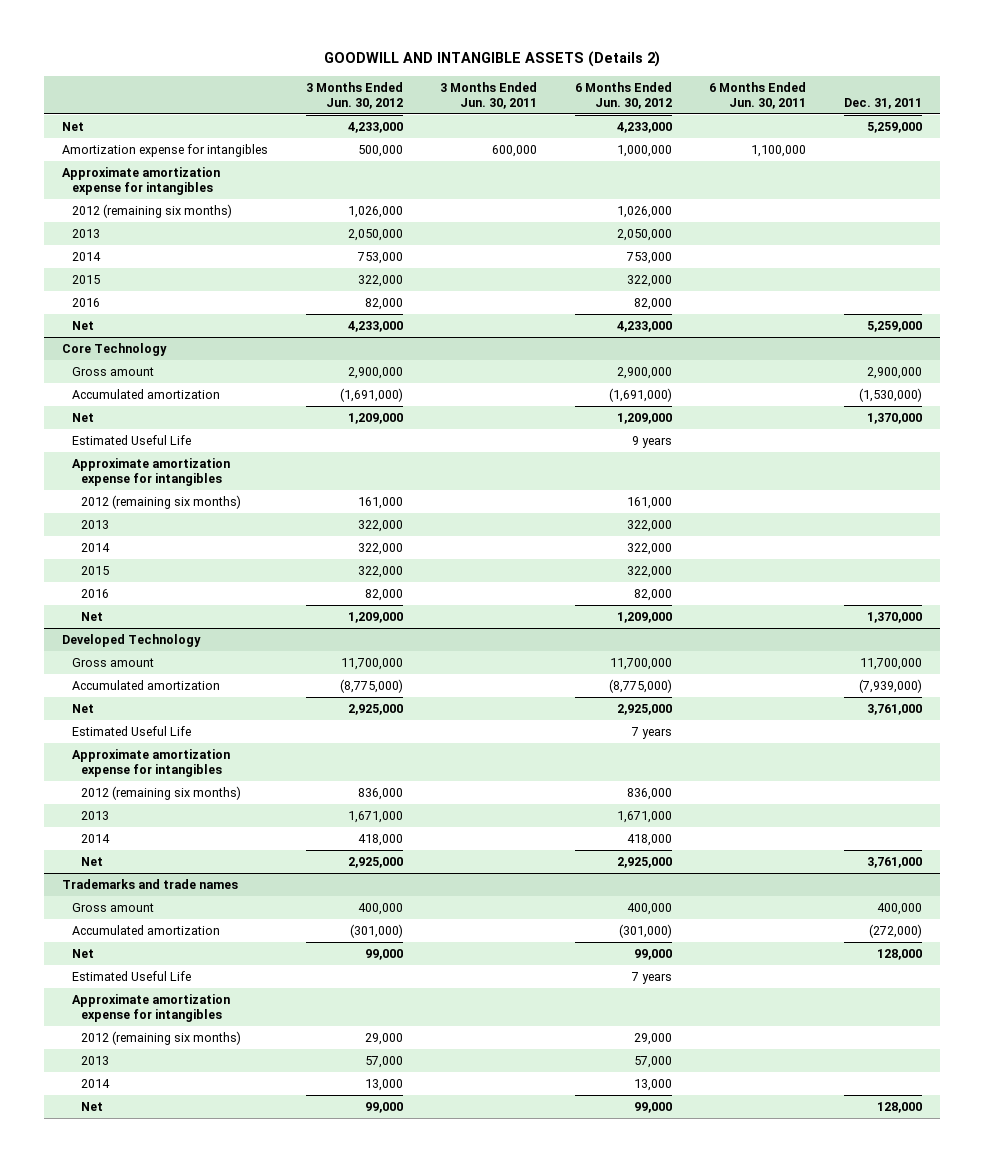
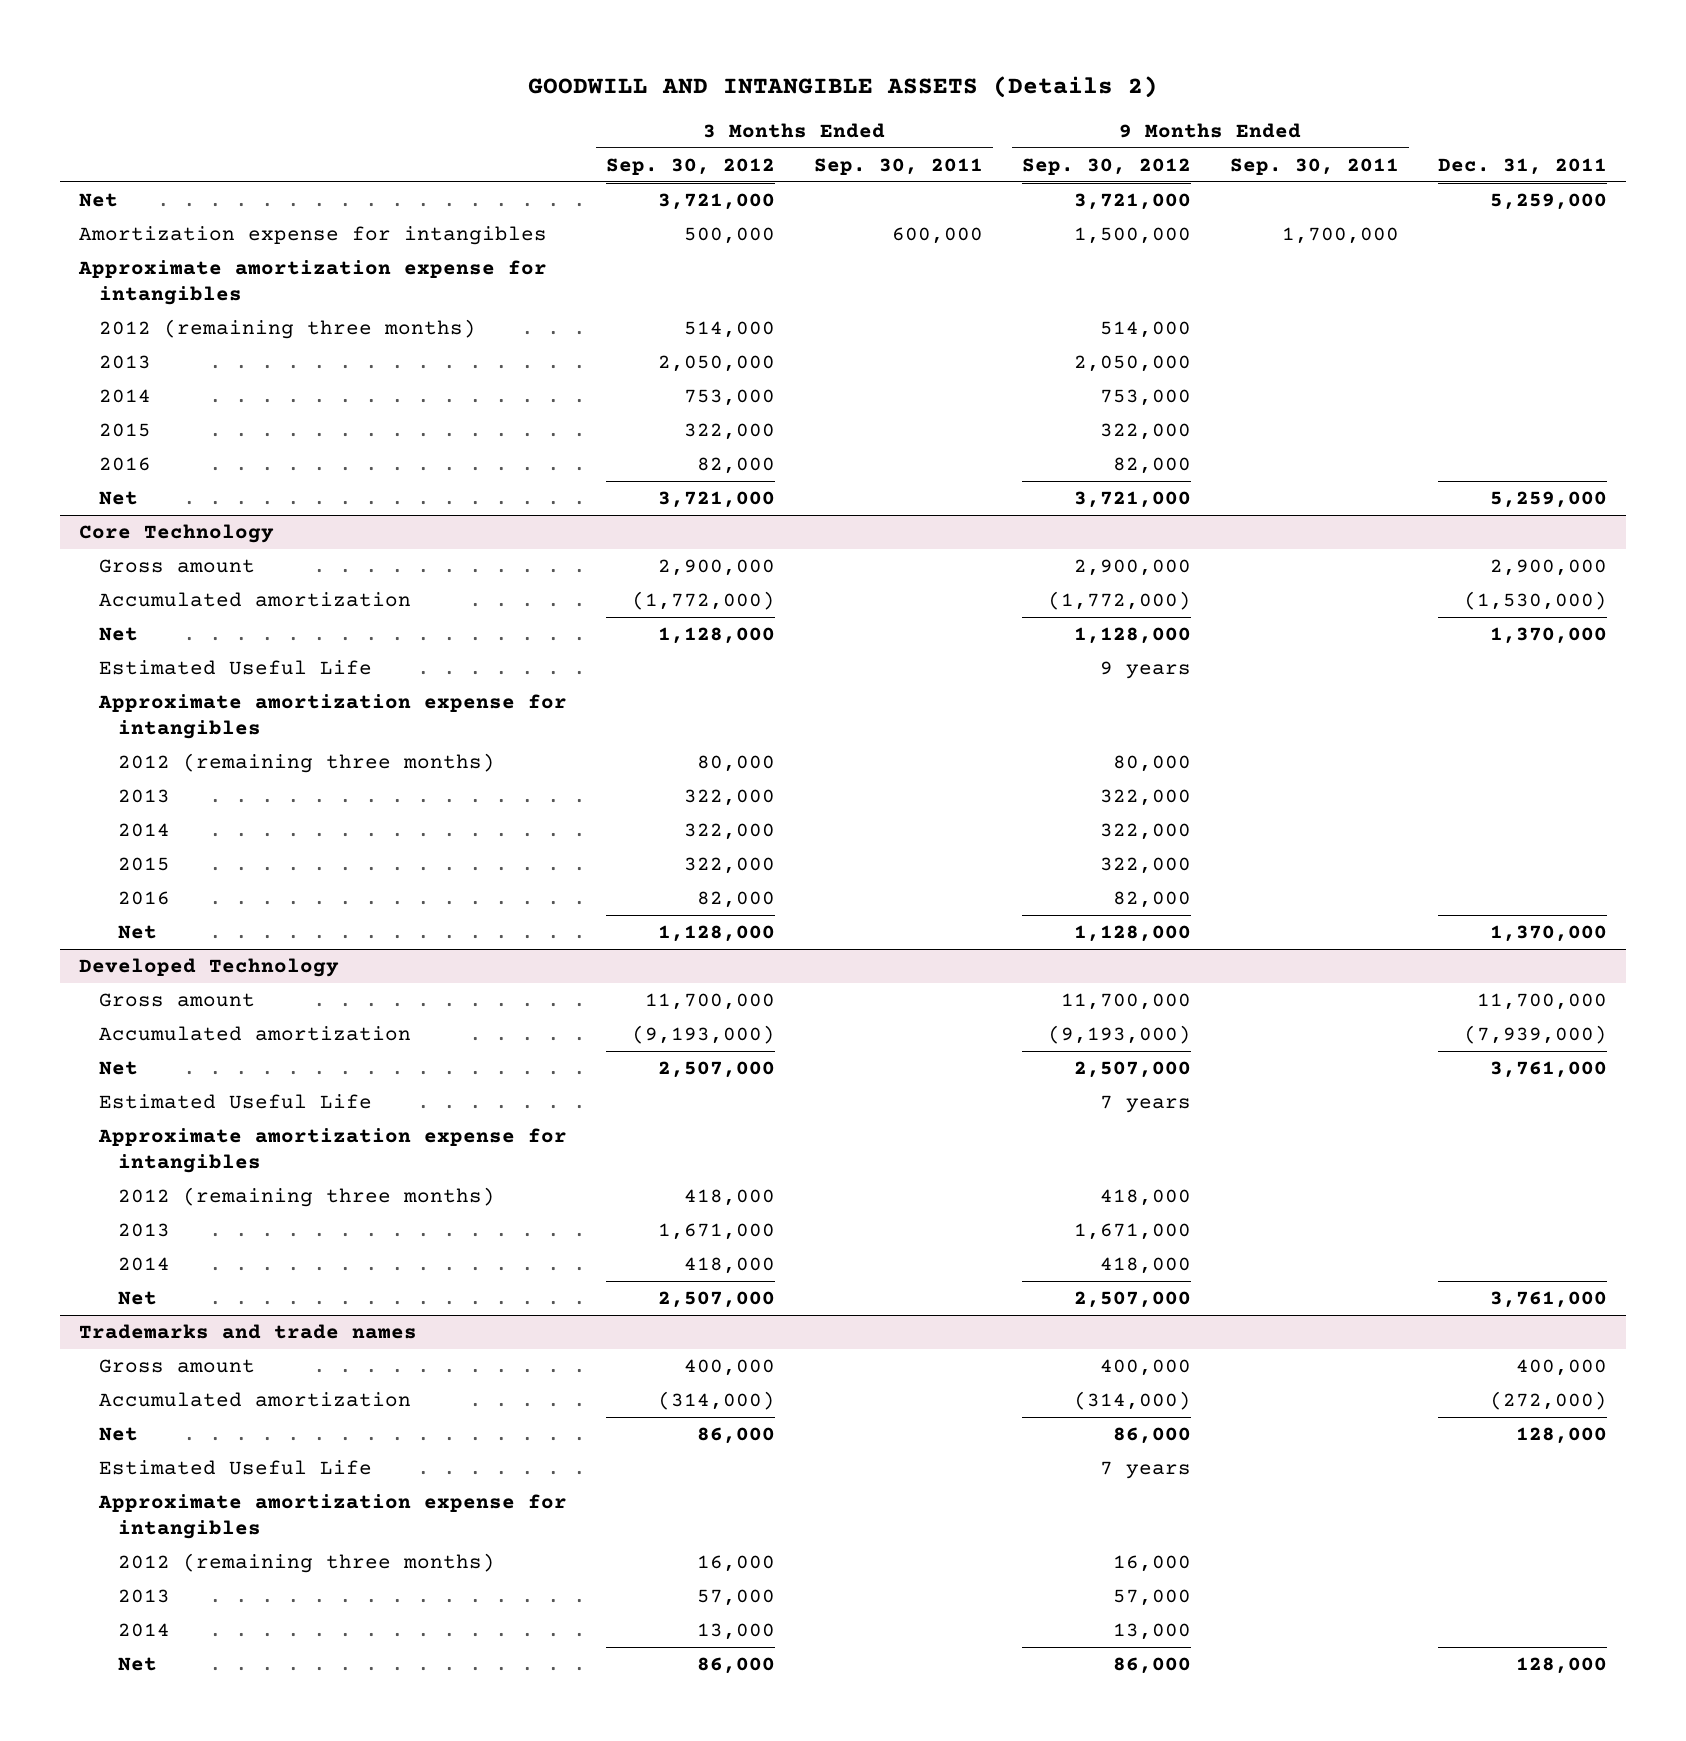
- | 3 Months Ended Jun. 30, 2012 | 3 Months Ended Jun. 30, 2011 | 6 Months Ended Jun. 30, 2012 | 6 Months Ended Jun. 30, 2011 | Dec. 31, 2011
+ | 3 Months Ended Sep. 30, 2012 | 3 Months Ended Sep. 30, 2011 | 9 Months Ended Sep. 30, 2012 | 9 Months Ended Sep. 30, 2011 | Dec. 31, 2011
- 2012 (remaining six months) | 1,026,000 | | 1,026,000 | |
+ 2012 (remaining three months) | 514,000 | | 514,000 | |
@ Core Technology
- 2012 (remaining six months) | 161,000 | | 161,000 | |
+ 2012 (remaining three months) | 80,000 | | 80,000 | |
@ Developed Technology
- 2012 (remaining six months) | 836,000 | | 836,000 | |
+ 2012 (remaining three months) | 418,000 | | 418,000 | |
@ Trademarks and trade names
- 2012 (remaining six months) | 29,000 | | 29,000 | |
+ 2012 (remaining three months) | 16,000 | | 16,000 | |

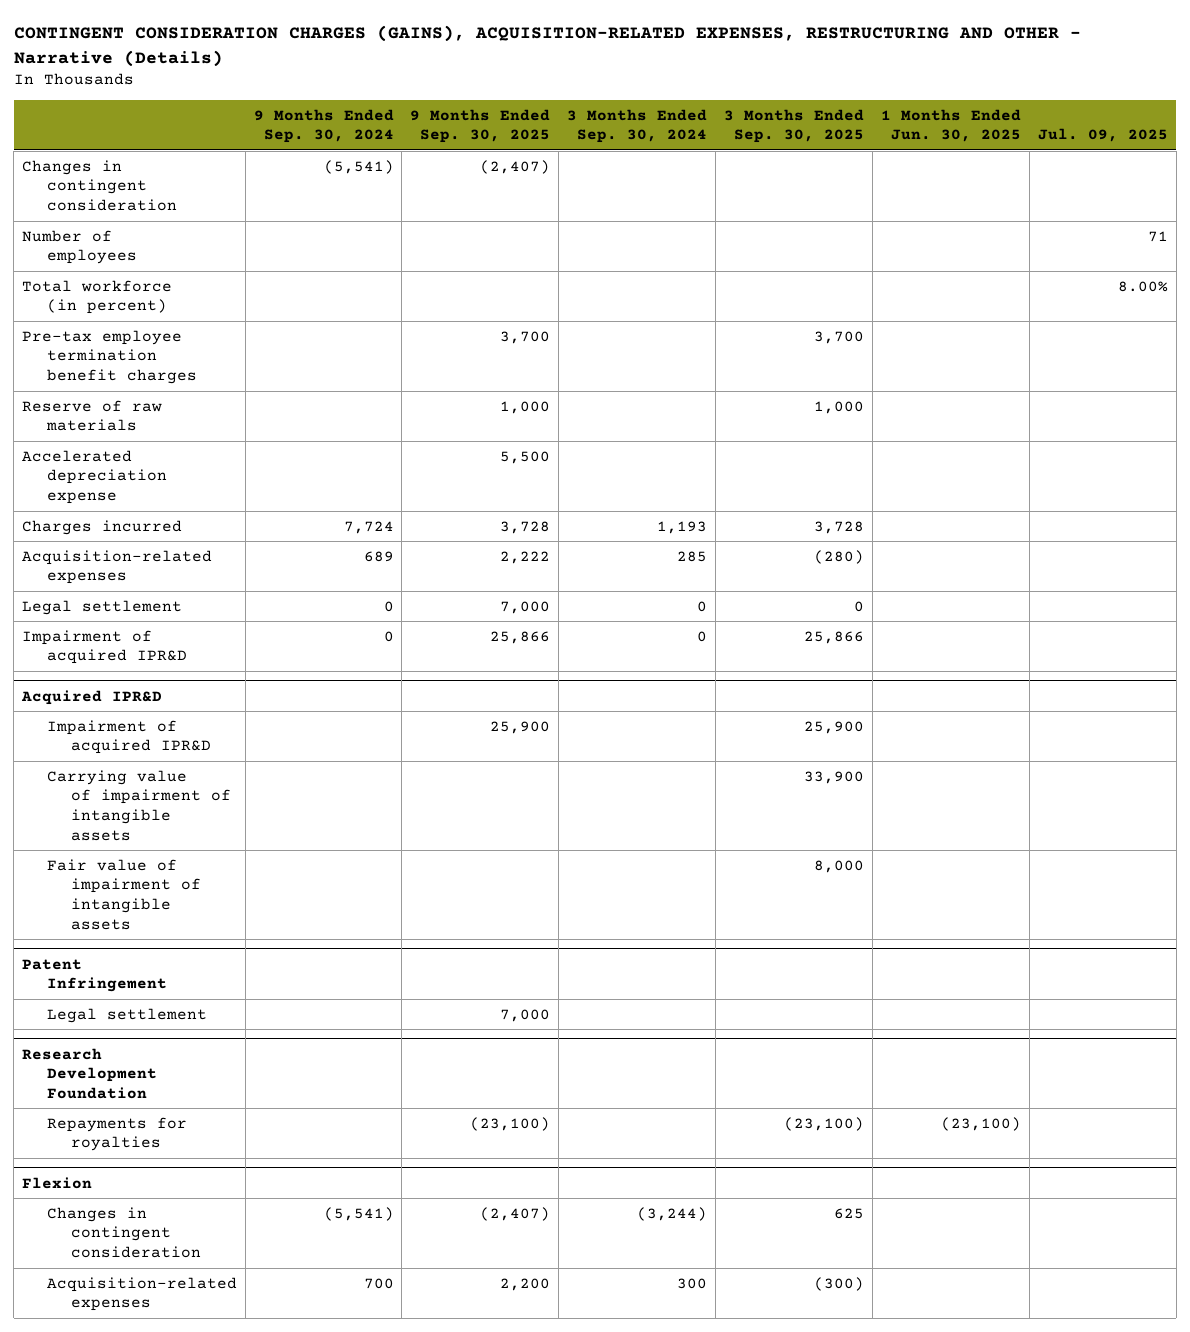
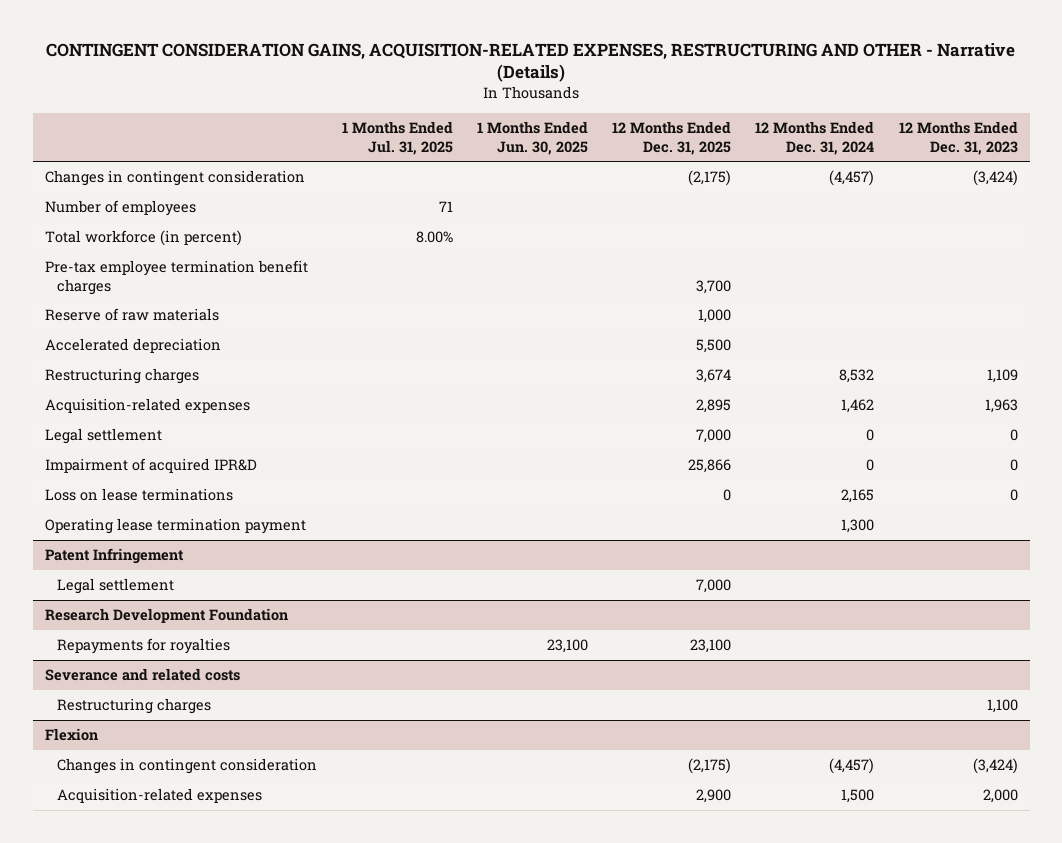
- CONTINGENT CONSIDERATION CHARGES (GAINS), ACQUISITION-RELATED EXPENSES, RESTRUCTURING AND OTHER - Narrative (Details)
+ CONTINGENT CONSIDERATION GAINS, ACQUISITION-RELATED EXPENSES, RESTRUCTURING AND OTHER - Narrative (Details)
- | 9 Months Ended Sep. 30, 2024 | 9 Months Ended Sep. 30, 2025 | 3 Months Ended Sep. 30, 2024 | 3 Months Ended Sep. 30, 2025 | 1 Months Ended Jun. 30, 2025 | Jul. 09, 2025
+ | 1 Months Ended Jul. 31, 2025 | 1 Months Ended Jun. 30, 2025 | 12 Months Ended Dec. 31, 2025 | 12 Months Ended Dec. 31, 2024 | 12 Months Ended Dec. 31, 2023
- Accelerated depreciation expense | | 5,500 | | | |
- Charges incurred | 7,724 | 3,728 | 1,193 | 3,728 | |
+ Accelerated depreciation | | | 5,500 | |
+ Restructuring charges | | | 3,674 | 8,532 | 1,109
- Acquired IPR&D
- Impairment of acquired IPR&D | | 25,900 | | 25,900 | |
- Carrying value of impairment of intangible assets | | | | 33,900 | |
- Fair value of impairment of intangible assets | | | | 8,000 | |
+ Loss on lease terminations | | | 0 | 2,165 | 0
+ Operating lease termination payment | | | | 1,300 |
@ Research Development Foundation
- Repayments for royalties | | (23,100) | | (23,100) | (23,100) |
+ Repayments for royalties | | 23,100 | 23,100 | |
+ Severance and related costs
+ Restructuring charges | | | | | 1,100

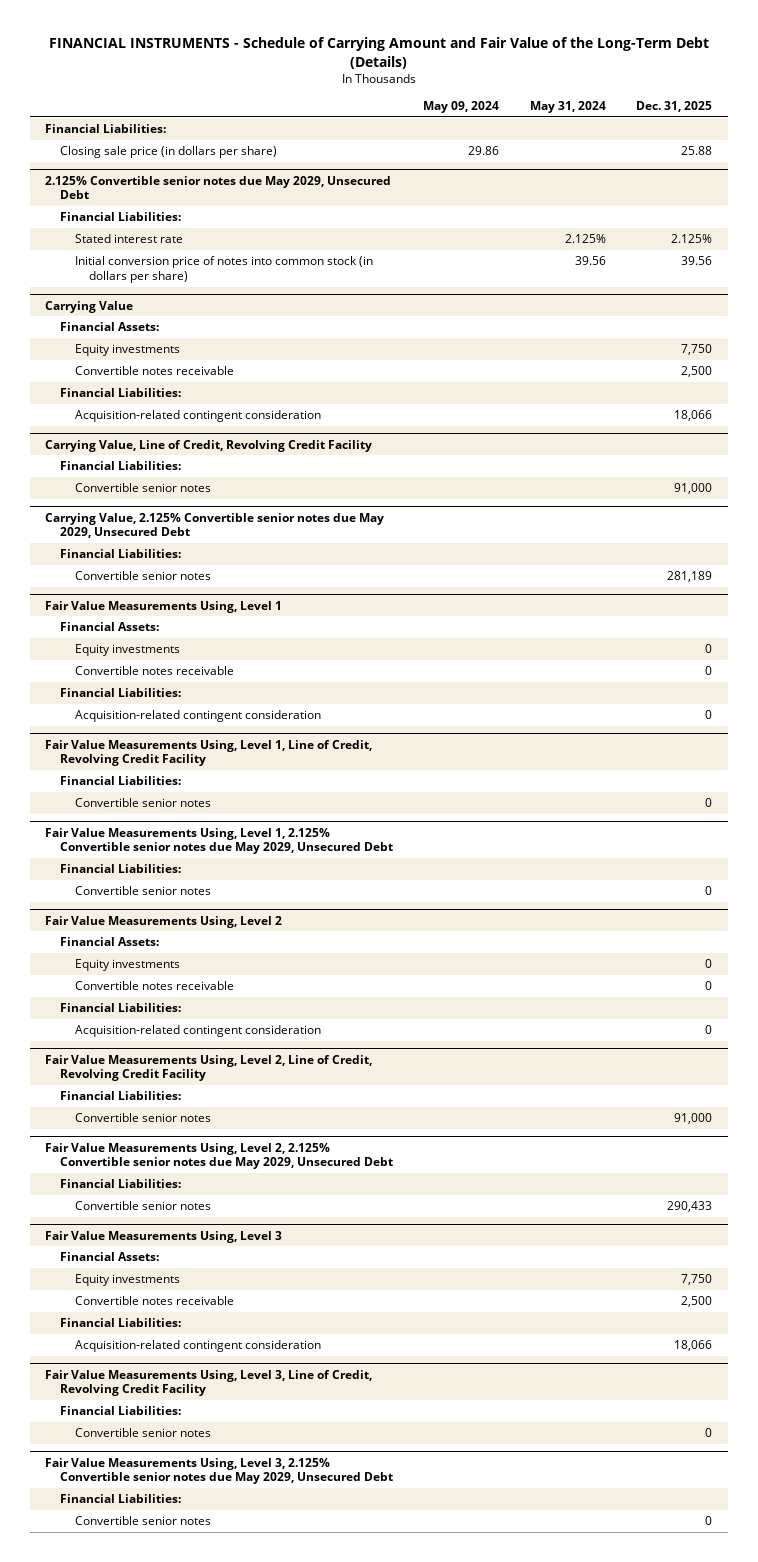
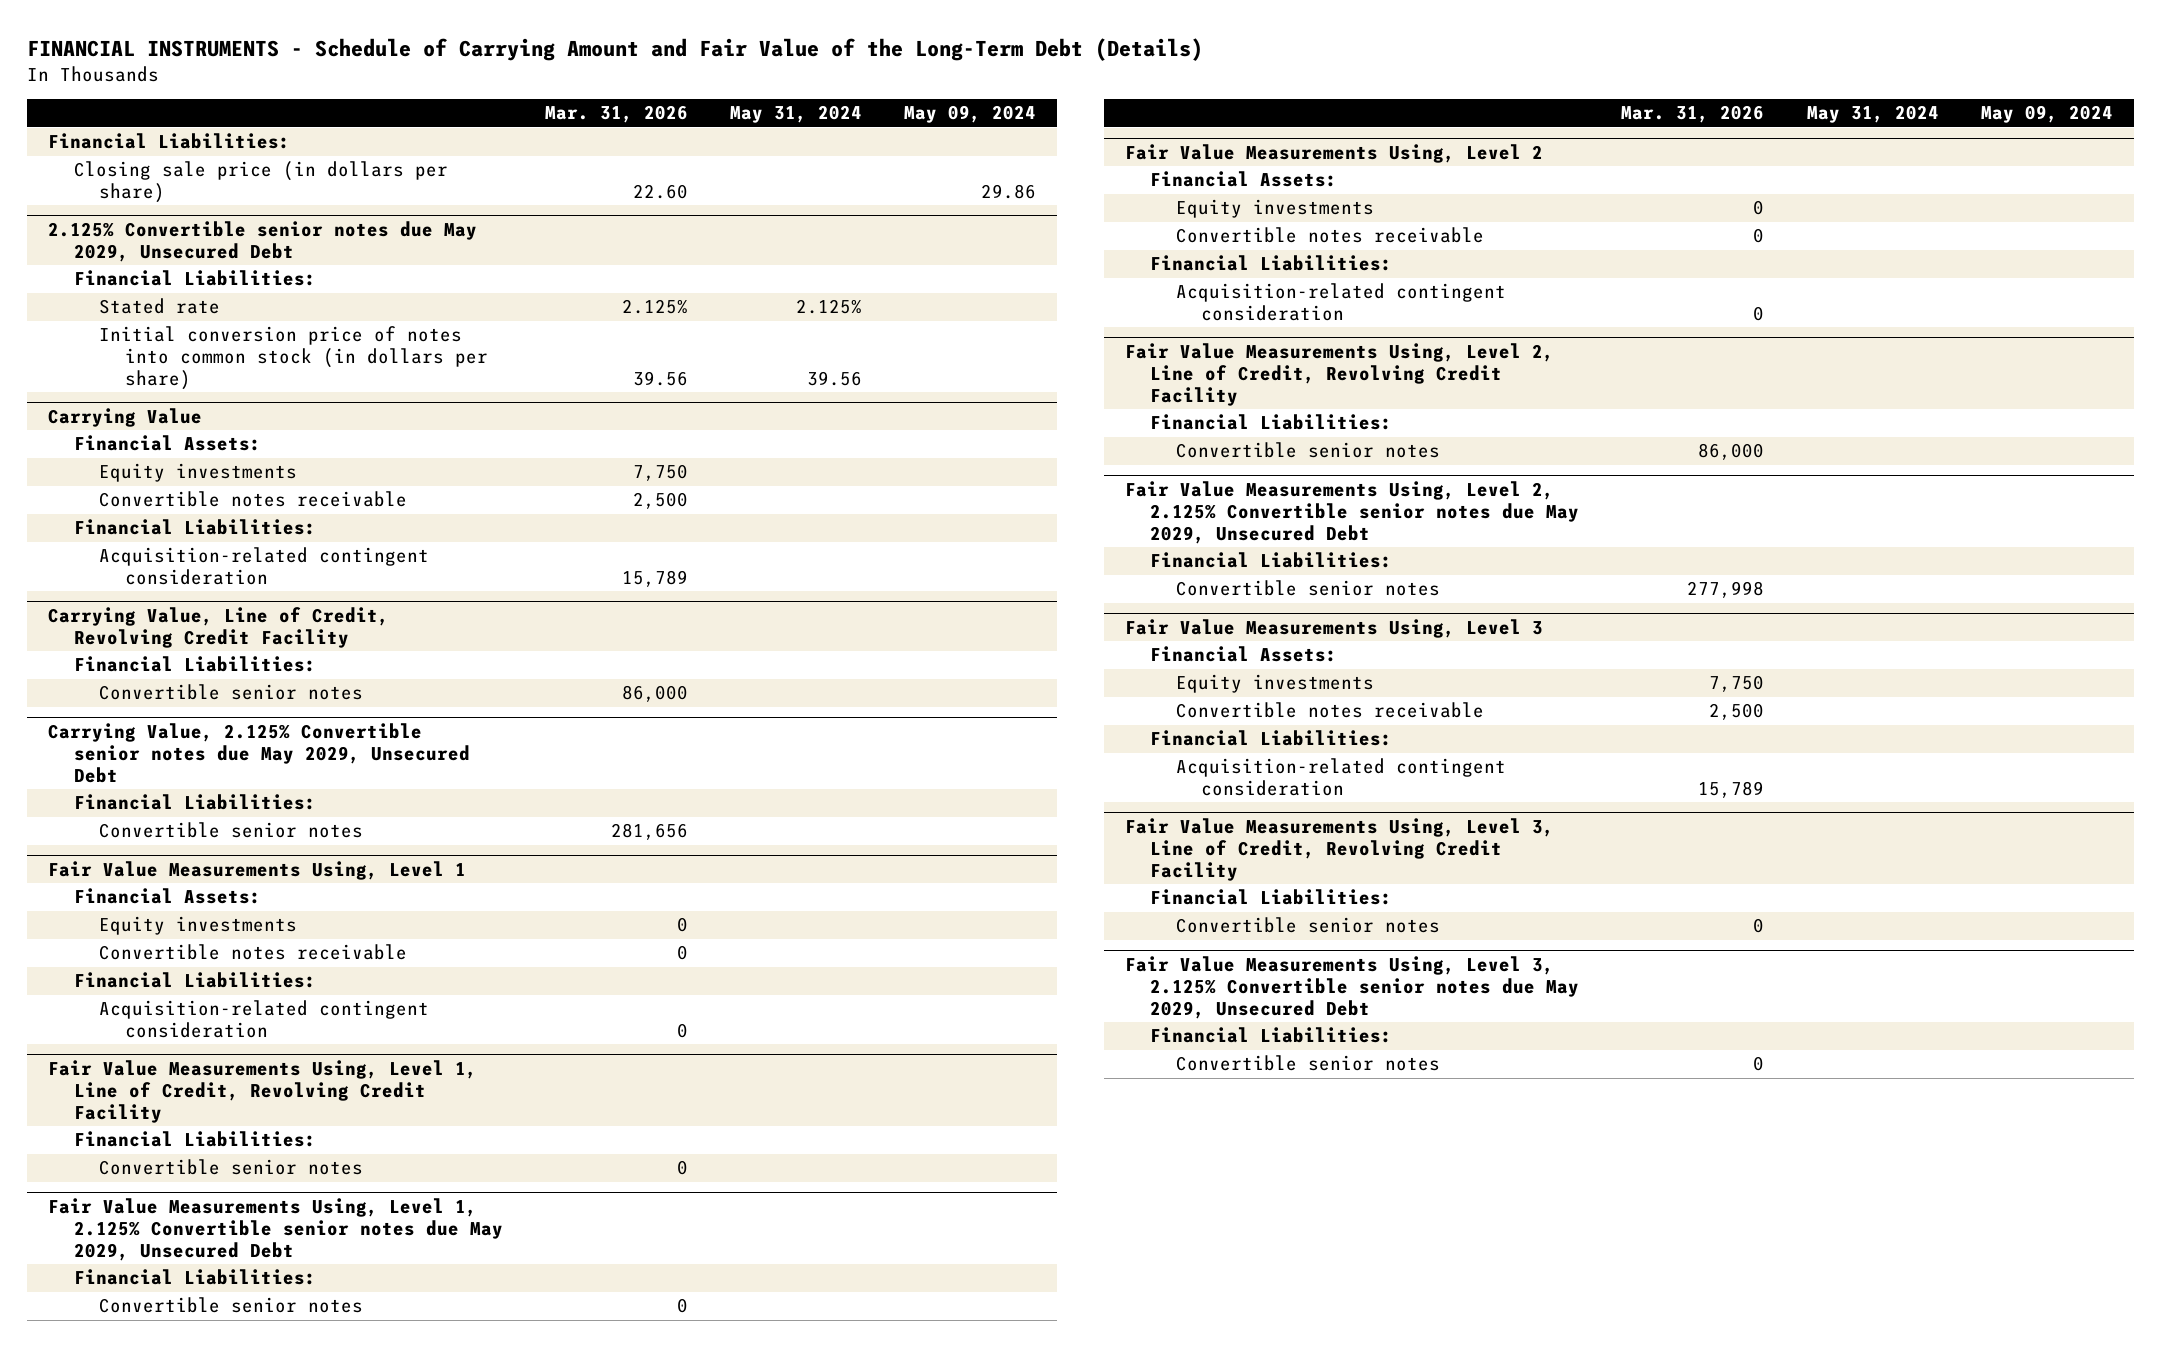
- | May 09, 2024 | May 31, 2024 | Dec. 31, 2025
+ | Mar. 31, 2026 | May 31, 2024 | May 09, 2024
@ 2.125% Convertible senior notes due May 2029, Unsecured Debt
- Stated interest rate | | 2.125% | 2.125%
+ Stated rate | 2.125% | 2.125% |

